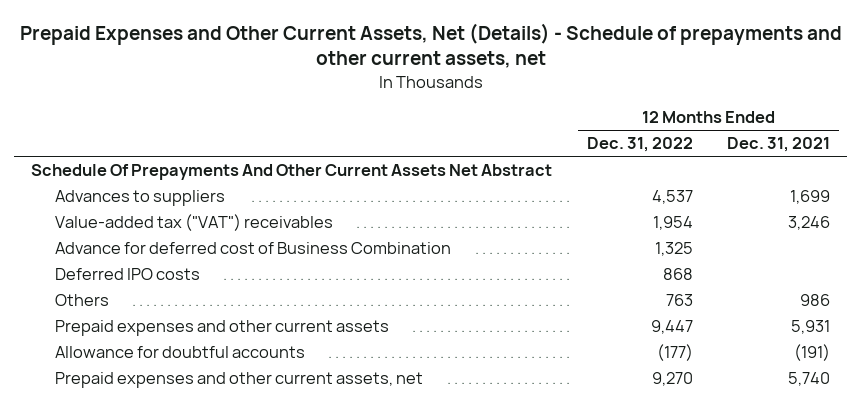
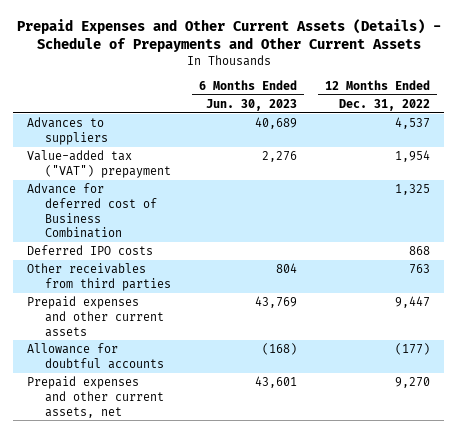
- Prepaid Expenses and Other Current Assets, Net (Details) - Schedule of prepayments and other current assets, net
+ Prepaid Expenses and Other Current Assets (Details) - Schedule of Prepayments and Other Current Assets
- | 12 Months Ended Dec. 31, 2022 | 12 Months Ended Dec. 31, 2021
+ | 6 Months Ended Jun. 30, 2023 | 12 Months Ended Dec. 31, 2022
- Schedule Of Prepayments And Other Current Assets Net Abstract
- Value-added tax ("VAT") receivables | 1,954 | 3,246
+ Value-added tax ("VAT") prepayment | 2,276 | 1,954
- Others | 763 | 986
+ Other receivables from third parties | 804 | 763

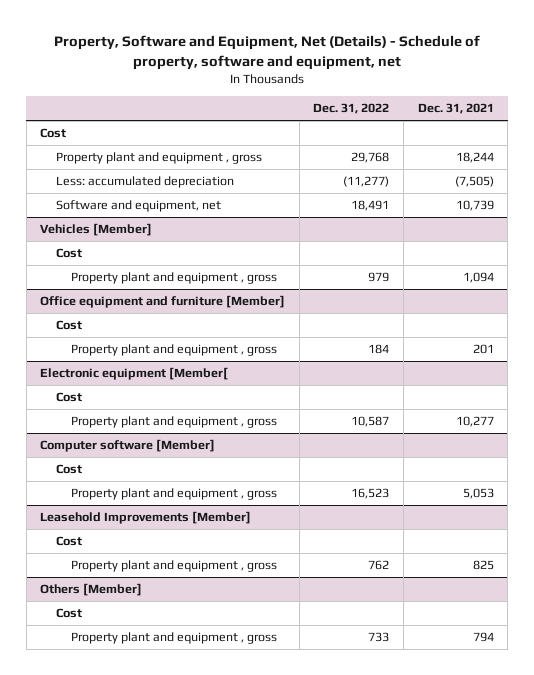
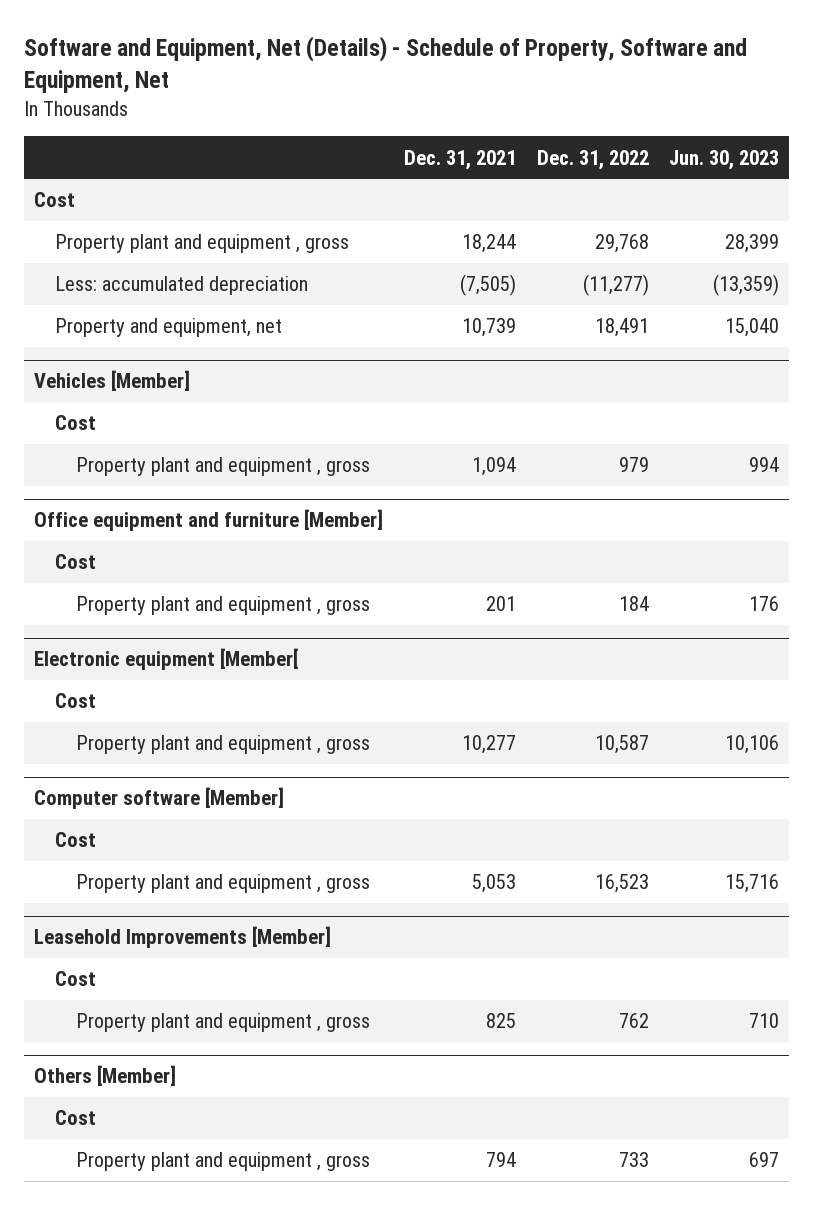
- Property, Software and Equipment, Net (Details) - Schedule of property, software and equipment, net
+ Software and Equipment, Net (Details) - Schedule of Property, Software and Equipment, Net
- | Dec. 31, 2022 | Dec. 31, 2021
+ | Dec. 31, 2021 | Dec. 31, 2022 | Jun. 30, 2023
- Software and equipment, net | 18,491 | 10,739
+ Property and equipment, net | 10,739 | 18,491 | 15,040

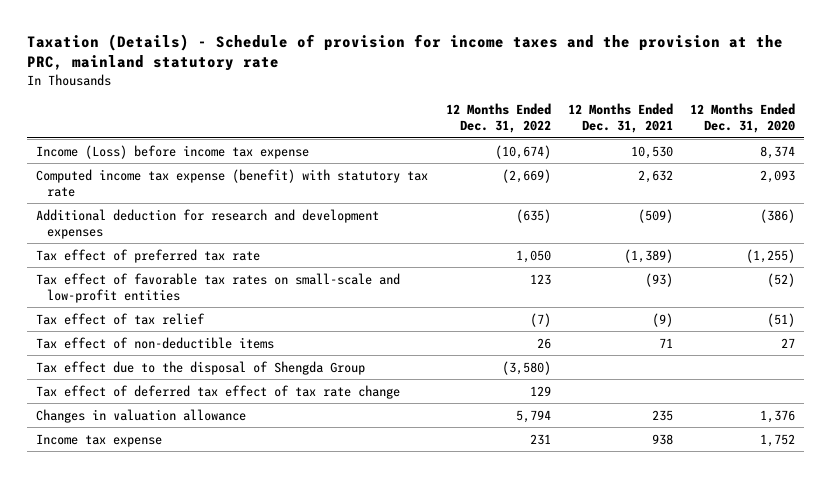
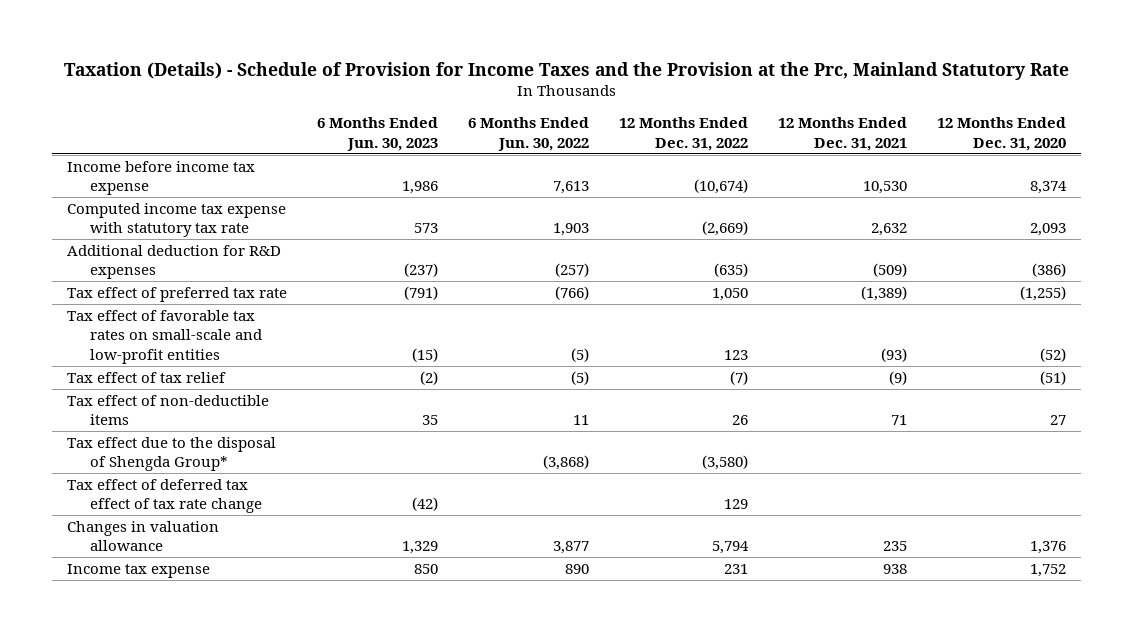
- Taxation (Details) - Schedule of provision for income taxes and the provision at the PRC, mainland statutory rate
+ Taxation (Details) - Schedule of Provision for Income Taxes and the Provision at the Prc, Mainland Statutory Rate
- | 12 Months Ended Dec. 31, 2022 | 12 Months Ended Dec. 31, 2021 | 12 Months Ended Dec. 31, 2020
+ | 6 Months Ended Jun. 30, 2023 | 6 Months Ended Jun. 30, 2022 | 12 Months Ended Dec. 31, 2022 | 12 Months Ended Dec. 31, 2021 | 12 Months Ended Dec. 31, 2020
- Income (Loss) before income tax expense | (10,674) | 10,530 | 8,374
- Computed income tax expense (benefit) with statutory tax rate | (2,669) | 2,632 | 2,093
- Additional deduction for research and development expenses | (635) | (509) | (386)
+ Income before income tax expense | 1,986 | 7,613 | (10,674) | 10,530 | 8,374
+ Computed income tax expense with statutory tax rate | 573 | 1,903 | (2,669) | 2,632 | 2,093
+ Additional deduction for R&D expenses | (237) | (257) | (635) | (509) | (386)
- Tax effect due to the disposal of Shengda Group | (3,580) | |
+ Tax effect due to the disposal of Shengda Group* | | (3,868) | (3,580) | |

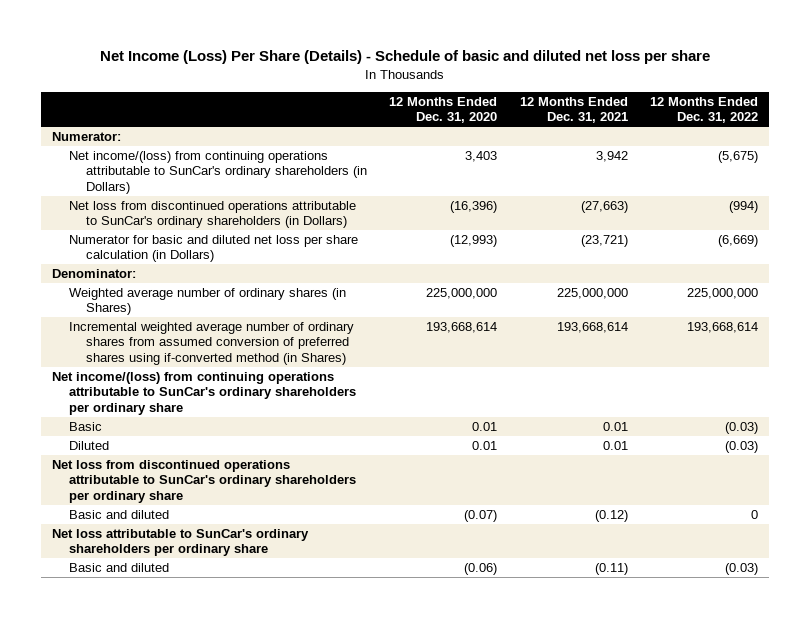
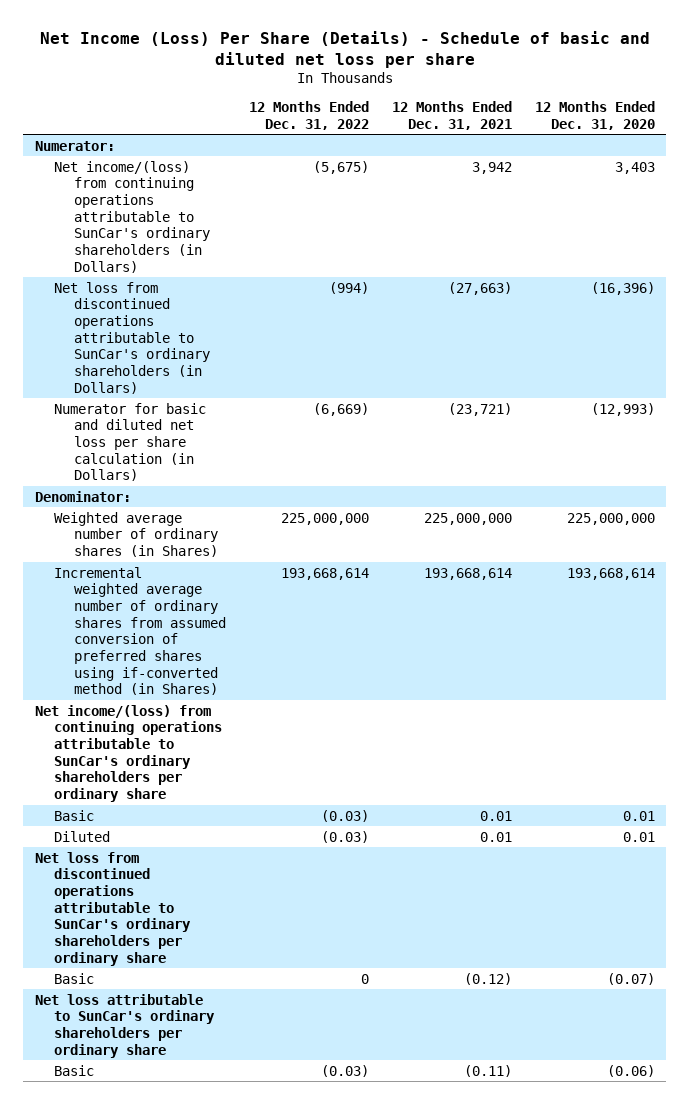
- | 12 Months Ended Dec. 31, 2020 | 12 Months Ended Dec. 31, 2021 | 12 Months Ended Dec. 31, 2022
+ | 12 Months Ended Dec. 31, 2022 | 12 Months Ended Dec. 31, 2021 | 12 Months Ended Dec. 31, 2020
- Basic and diluted | (0.07) | (0.12) | 0
+ Basic | 0 | (0.12) | (0.07)
- Basic and diluted | (0.06) | (0.11) | (0.03)
+ Basic | (0.03) | (0.11) | (0.06)

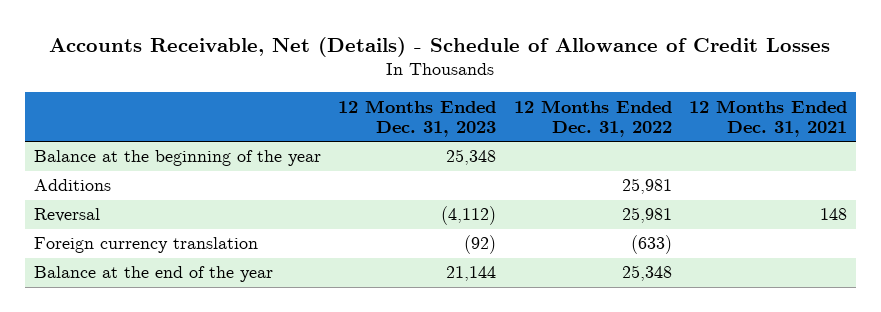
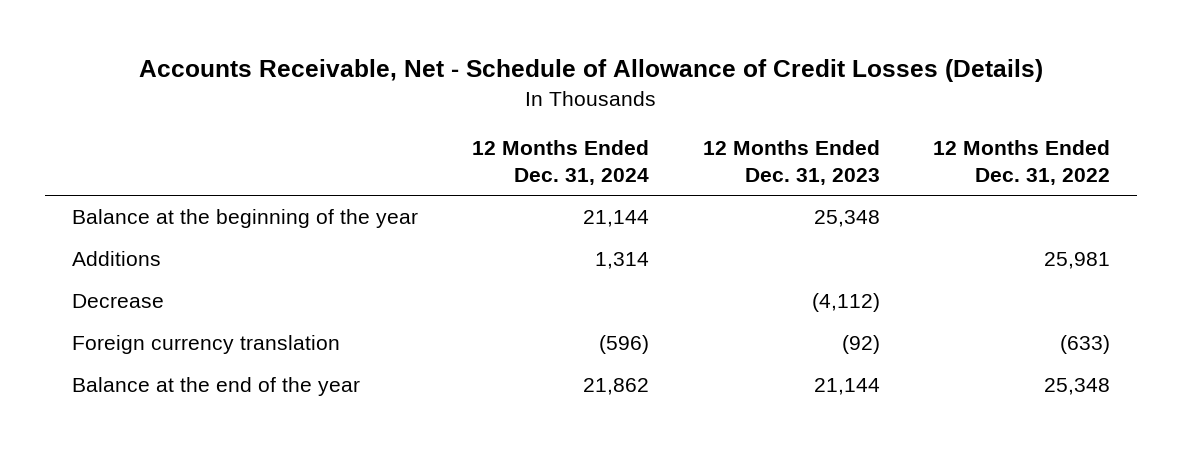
- Accounts Receivable, Net (Details) - Schedule of Allowance of Credit Losses
+ Accounts Receivable, Net - Schedule of Allowance of Credit Losses (Details)
- | 12 Months Ended Dec. 31, 2023 | 12 Months Ended Dec. 31, 2022 | 12 Months Ended Dec. 31, 2021
+ | 12 Months Ended Dec. 31, 2024 | 12 Months Ended Dec. 31, 2023 | 12 Months Ended Dec. 31, 2022
- Reversal | (4,112) | 25,981 | 148
+ Decrease | | (4,112) |

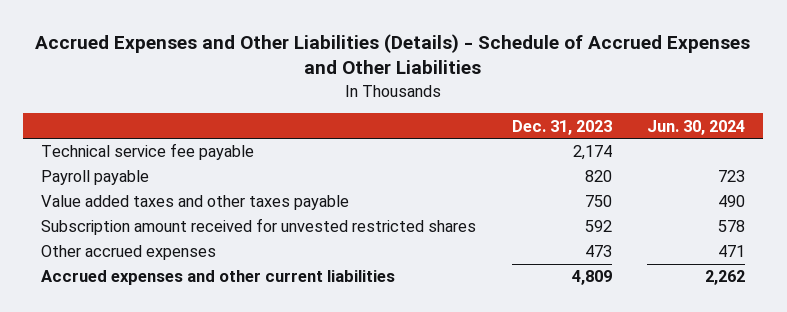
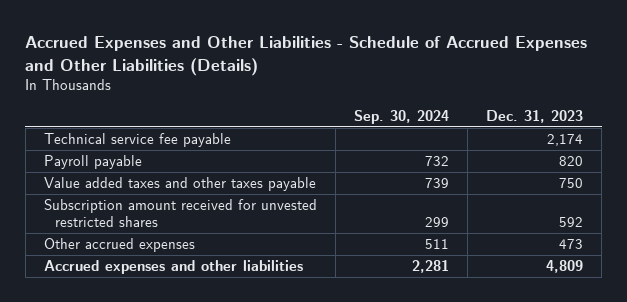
- Accrued Expenses and Other Liabilities (Details) - Schedule of Accrued Expenses and Other Liabilities
+ Accrued Expenses and Other Liabilities - Schedule of Accrued Expenses and Other Liabilities (Details)
- | Dec. 31, 2023 | Jun. 30, 2024
+ | Sep. 30, 2024 | Dec. 31, 2023
- Accrued expenses and other current liabilities | 4,809 | 2,262
+ Accrued expenses and other liabilities | 2,281 | 4,809

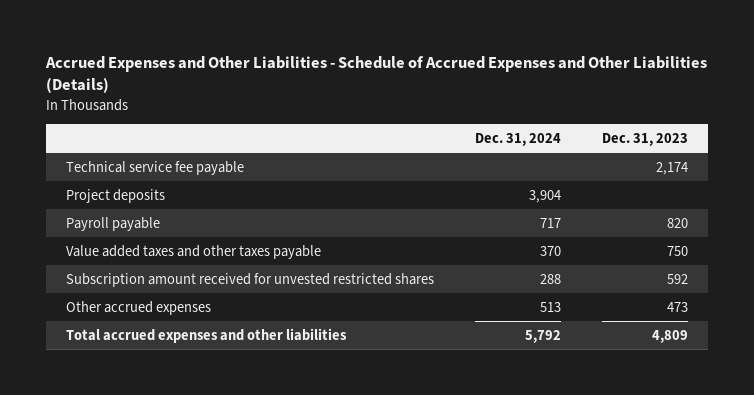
- | Sep. 30, 2024 | Dec. 31, 2023
+ | Dec. 31, 2024 | Dec. 31, 2023
+ Project deposits | 3,904 |
- Accrued expenses and other liabilities | 2,281 | 4,809
+ Total accrued expenses and other liabilities | 5,792 | 4,809

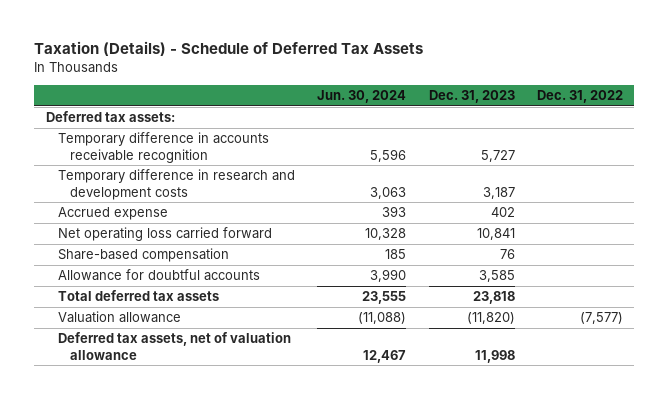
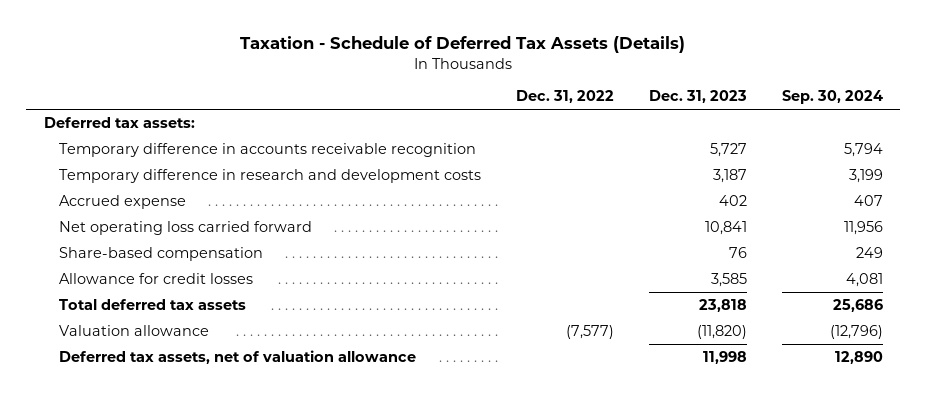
- Taxation (Details) - Schedule of Deferred Tax Assets
+ Taxation - Schedule of Deferred Tax Assets (Details)
- | Jun. 30, 2024 | Dec. 31, 2023 | Dec. 31, 2022
+ | Dec. 31, 2022 | Dec. 31, 2023 | Sep. 30, 2024
- Allowance for doubtful accounts | 3,990 | 3,585 |
+ Allowance for credit losses | | 3,585 | 4,081

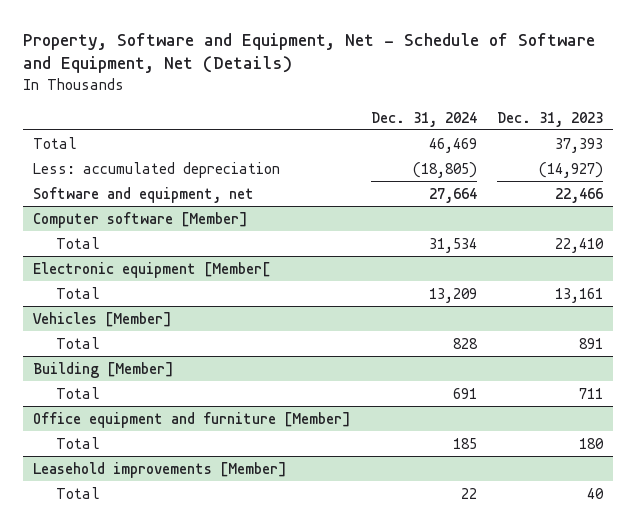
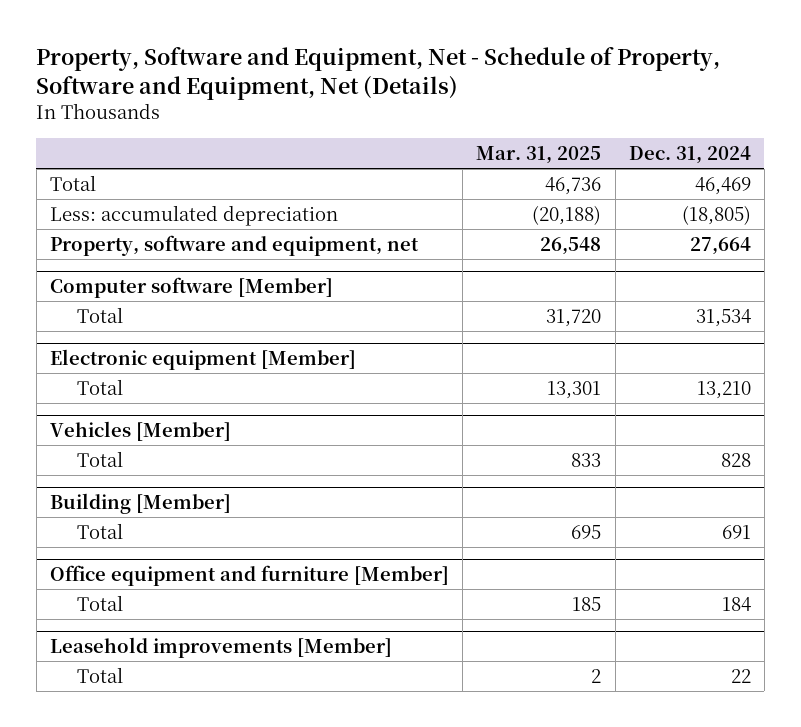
- Property, Software and Equipment, Net - Schedule of Software and Equipment, Net (Details)
+ Property, Software and Equipment, Net - Schedule of Property, Software and Equipment, Net (Details)
- | Dec. 31, 2024 | Dec. 31, 2023
+ | Mar. 31, 2025 | Dec. 31, 2024
- Software and equipment, net | 27,664 | 22,466
+ Property, software and equipment, net | 26,548 | 27,664
- Electronic equipment [Member[
- Total | 13,209 | 13,161
+ Electronic equipment [Member]
+ Total | 13,301 | 13,210
@ Office equipment and furniture [Member]
- Total | 185 | 180
+ Total | 185 | 184

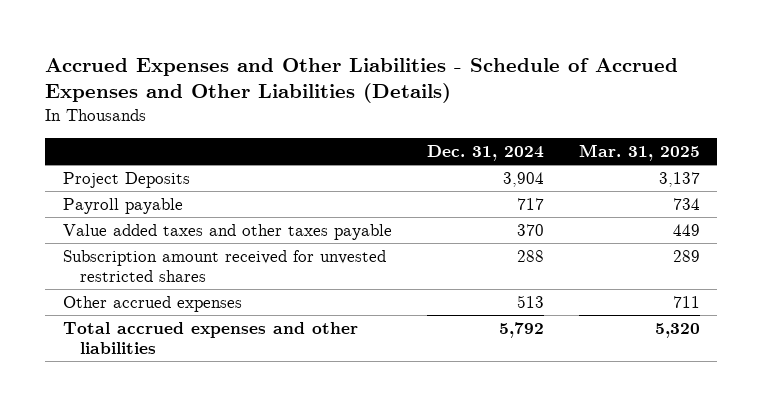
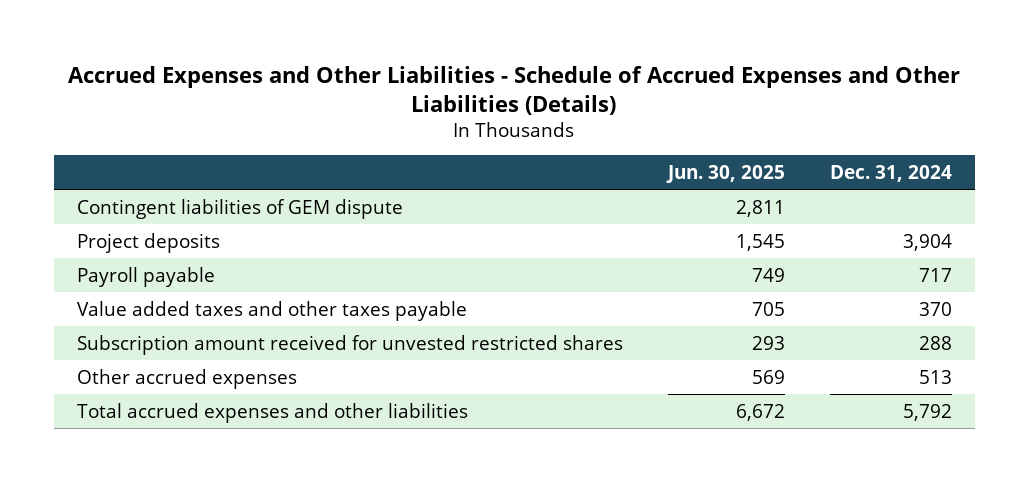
- | Dec. 31, 2024 | Mar. 31, 2025
+ | Jun. 30, 2025 | Dec. 31, 2024
- Project Deposits | 3,904 | 3,137
+ Contingent liabilities of GEM dispute | 2,811 |
+ Project deposits | 1,545 | 3,904

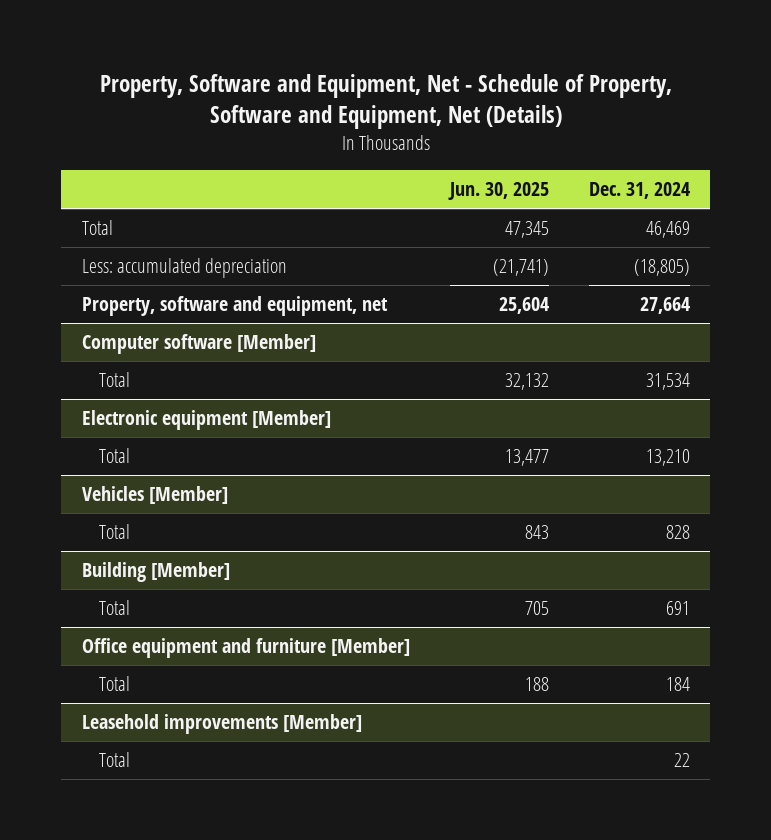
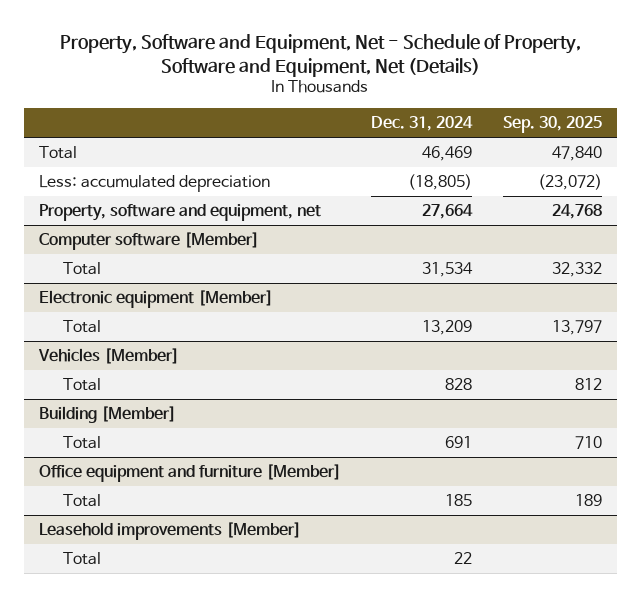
- | Jun. 30, 2025 | Dec. 31, 2024
+ | Dec. 31, 2024 | Sep. 30, 2025
@ Electronic equipment [Member]
- Total | 13,477 | 13,210
+ Total | 13,209 | 13,797
@ Office equipment and furniture [Member]
- Total | 188 | 184
+ Total | 185 | 189

